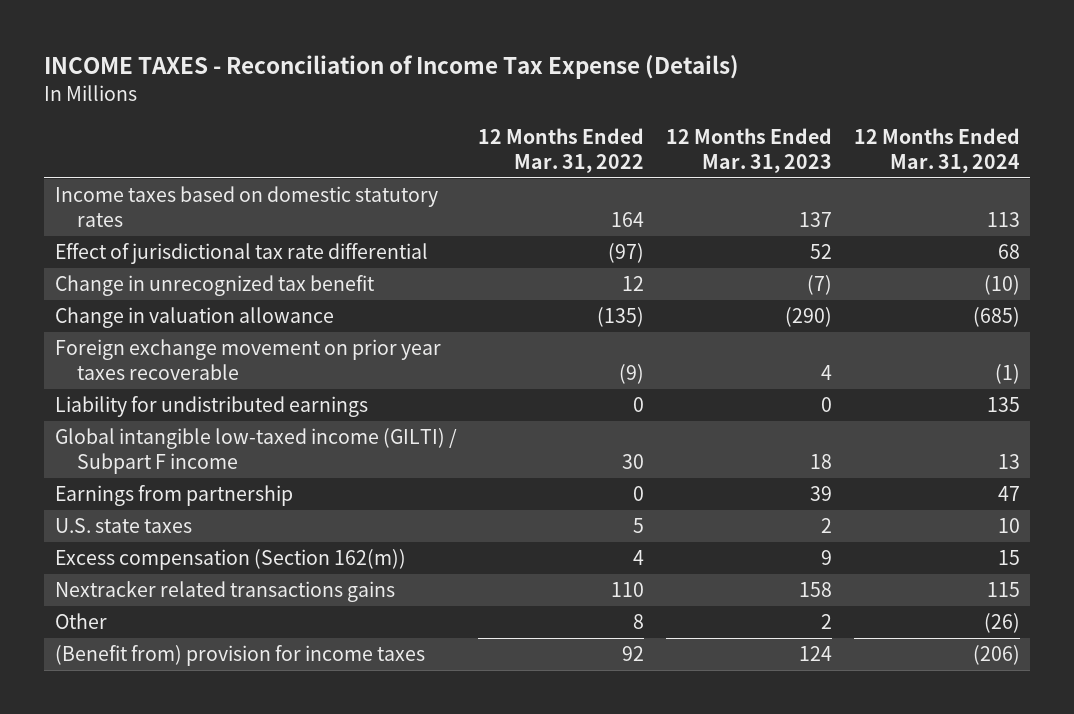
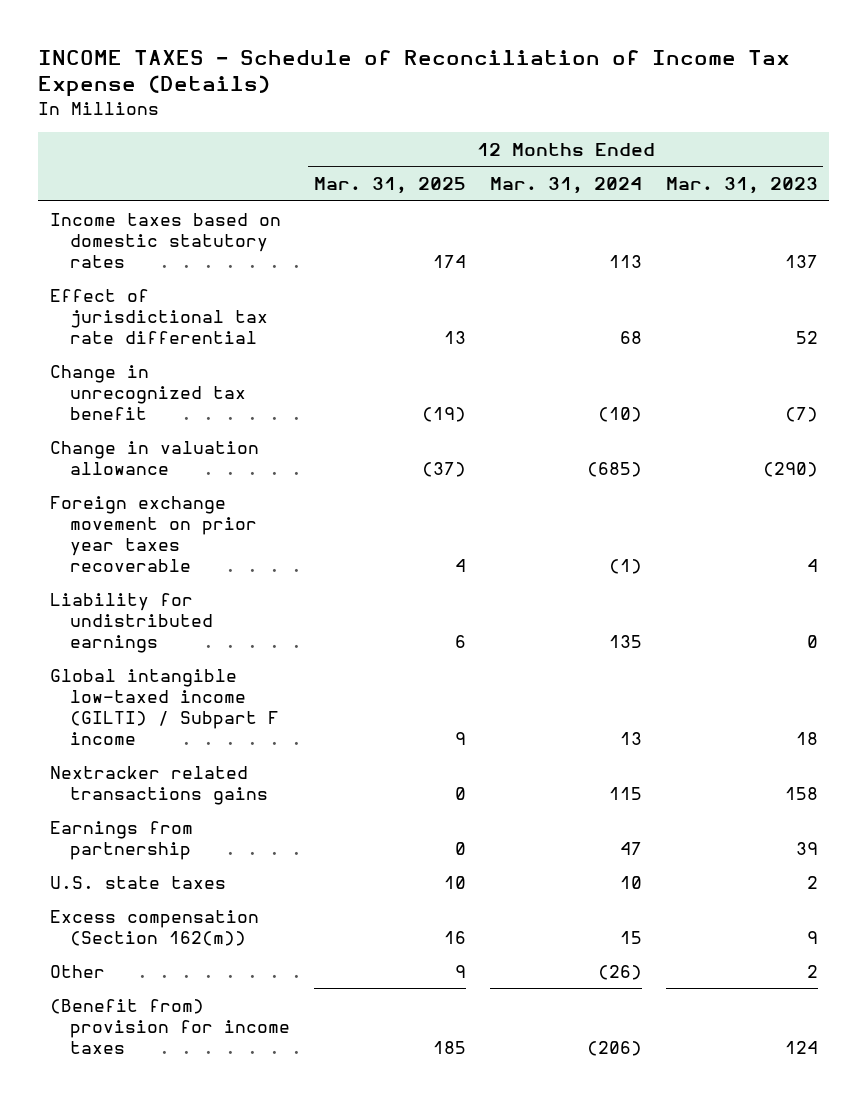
- INCOME TAXES - Reconciliation of Income Tax Expense (Details)
+ INCOME TAXES - Schedule of Reconciliation of Income Tax Expense (Details)
- | 12 Months Ended Mar. 31, 2022 | 12 Months Ended Mar. 31, 2023 | 12 Months Ended Mar. 31, 2024
+ | 12 Months Ended Mar. 31, 2025 | 12 Months Ended Mar. 31, 2024 | 12 Months Ended Mar. 31, 2023
moved up: Nextracker related transactions gains | 0 | 115 | 158

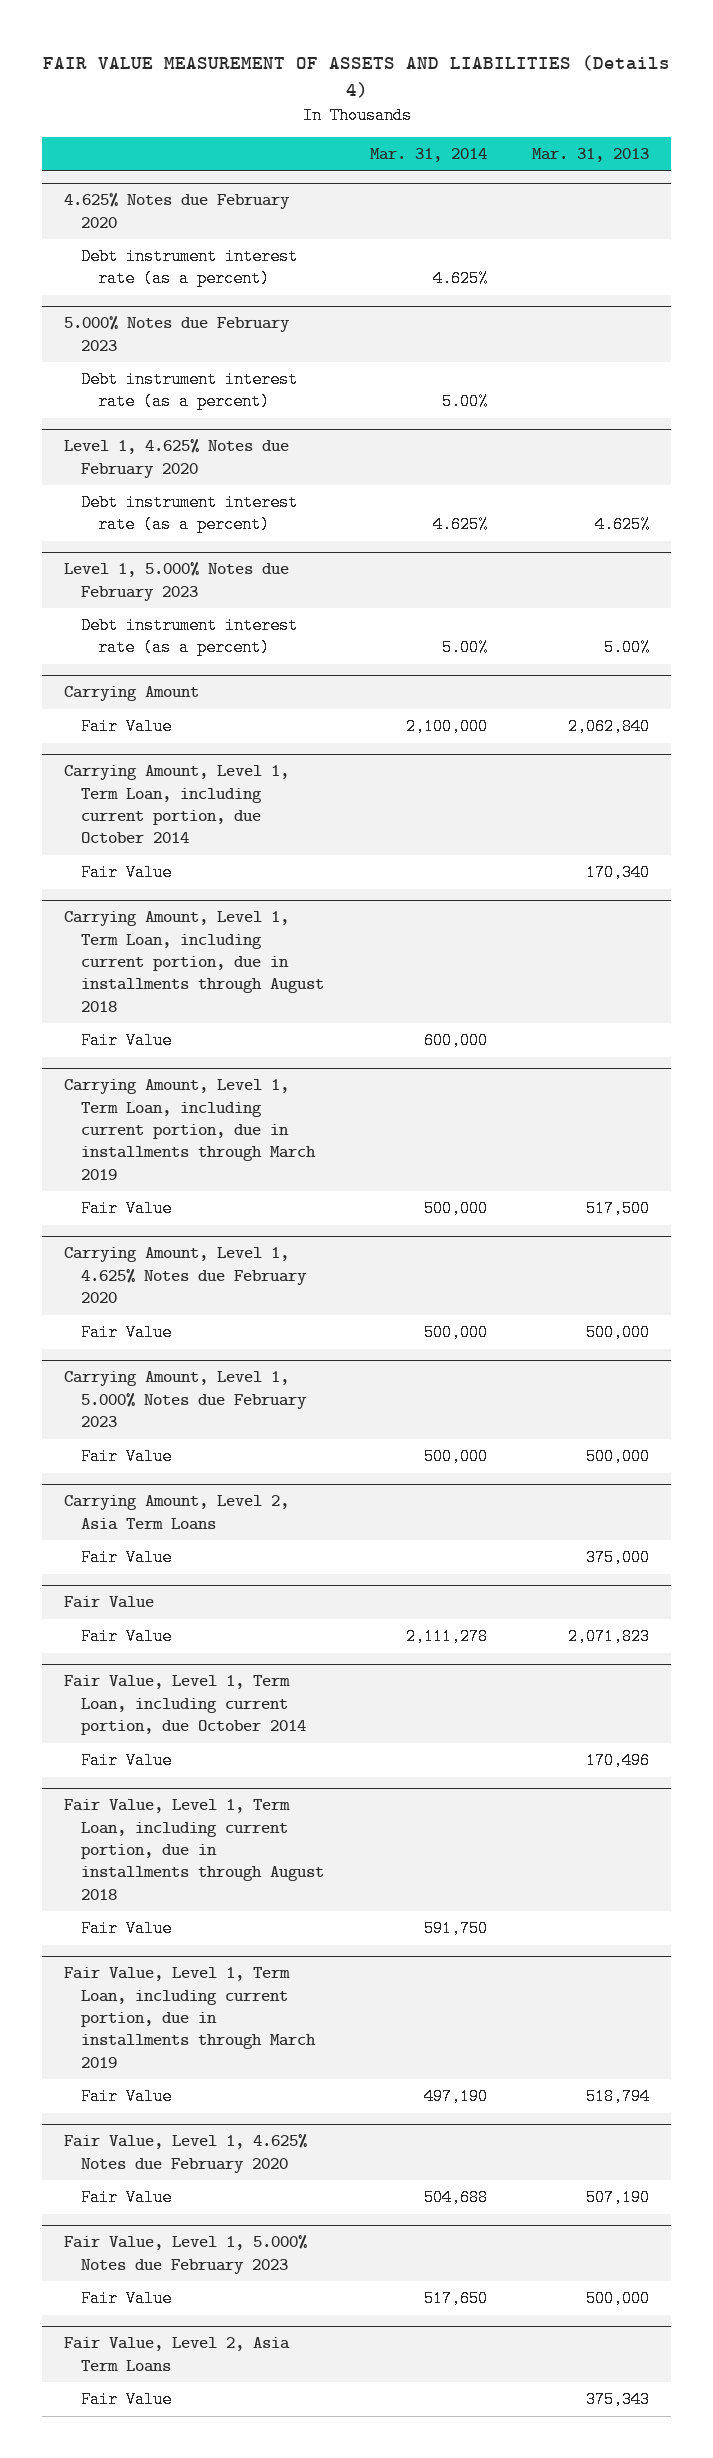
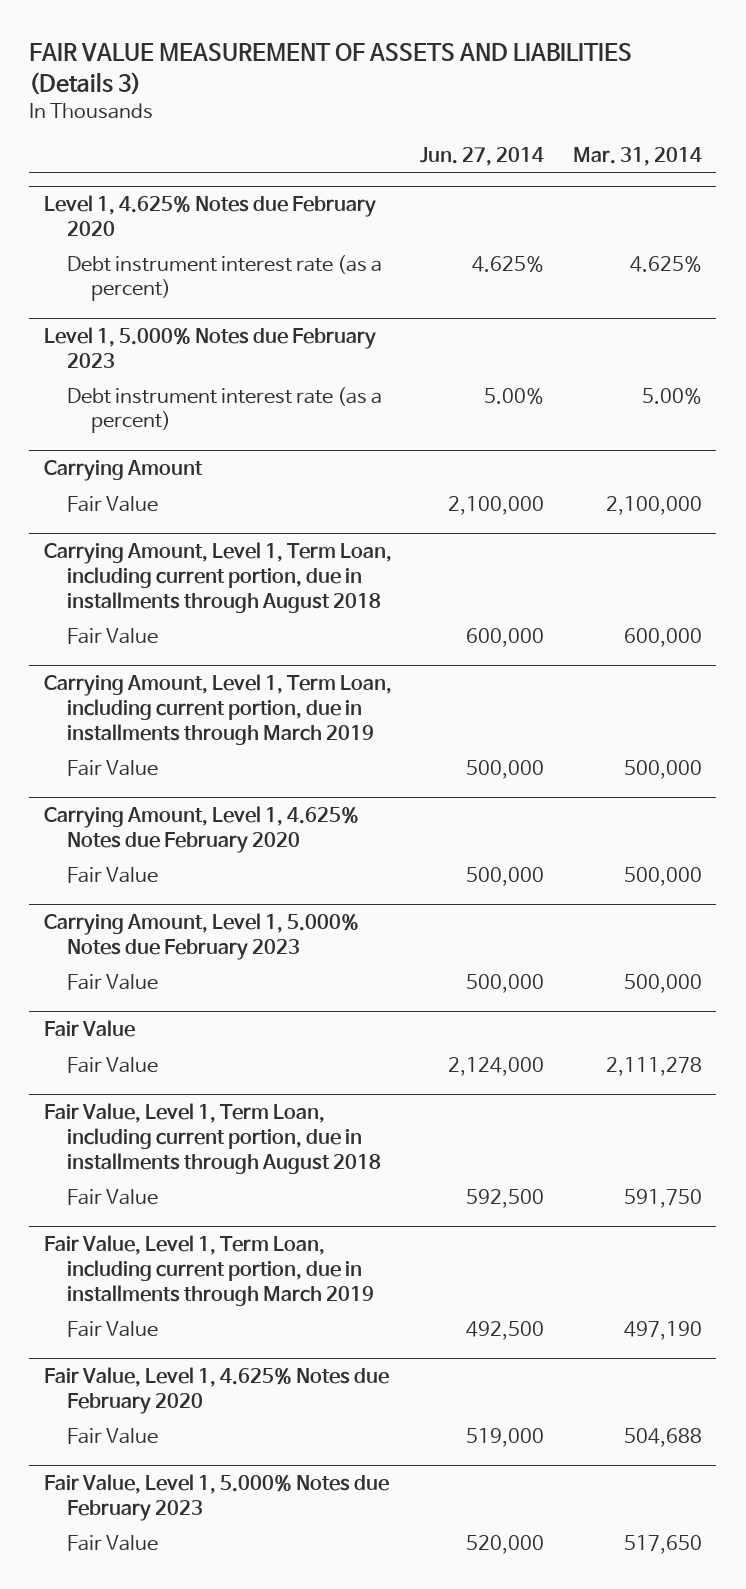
- FAIR VALUE MEASUREMENT OF ASSETS AND LIABILITIES (Details 4)
+ FAIR VALUE MEASUREMENT OF ASSETS AND LIABILITIES (Details 3)
- | Mar. 31, 2014 | Mar. 31, 2013
+ | Jun. 27, 2014 | Mar. 31, 2014
- 4.625% Notes due February 2020
- Debt instrument interest rate (as a percent) | 4.625% |
- 5.000% Notes due February 2023
- Debt instrument interest rate (as a percent) | 5.00% |
- Carrying Amount, Level 1, Term Loan, including current portion, due October 2014
- Fair Value | | 170,340
- Carrying Amount, Level 2, Asia Term Loans
- Fair Value | | 375,000
- Fair Value, Level 1, Term Loan, including current portion, due October 2014
- Fair Value | | 170,496
- Fair Value, Level 2, Asia Term Loans
- Fair Value | | 375,343

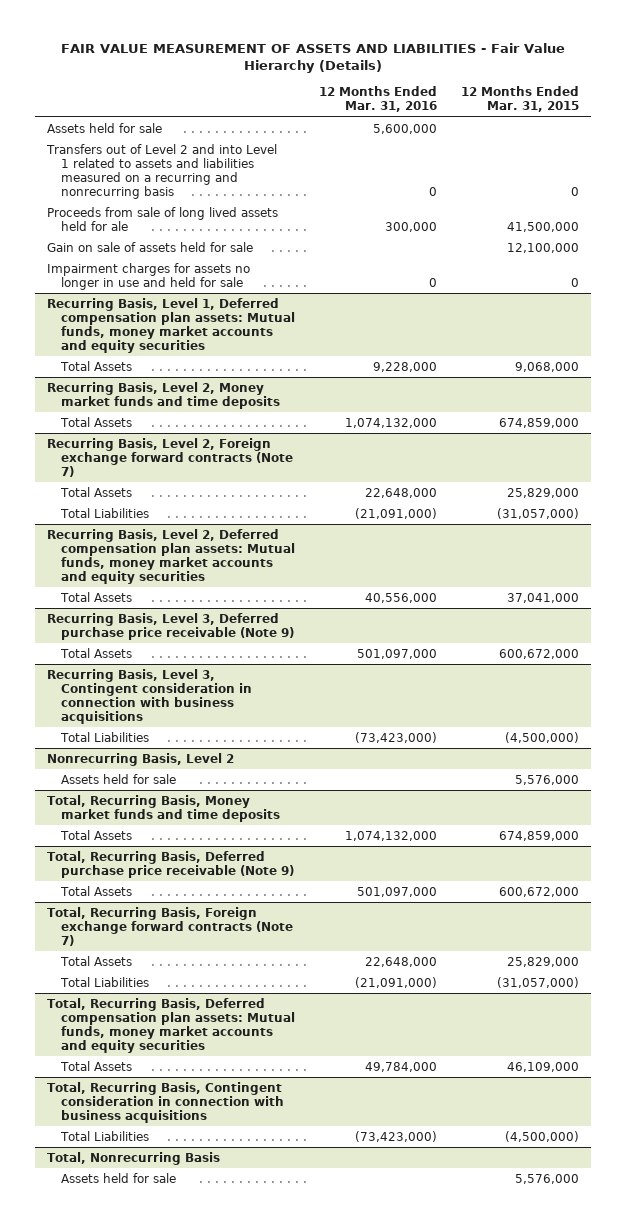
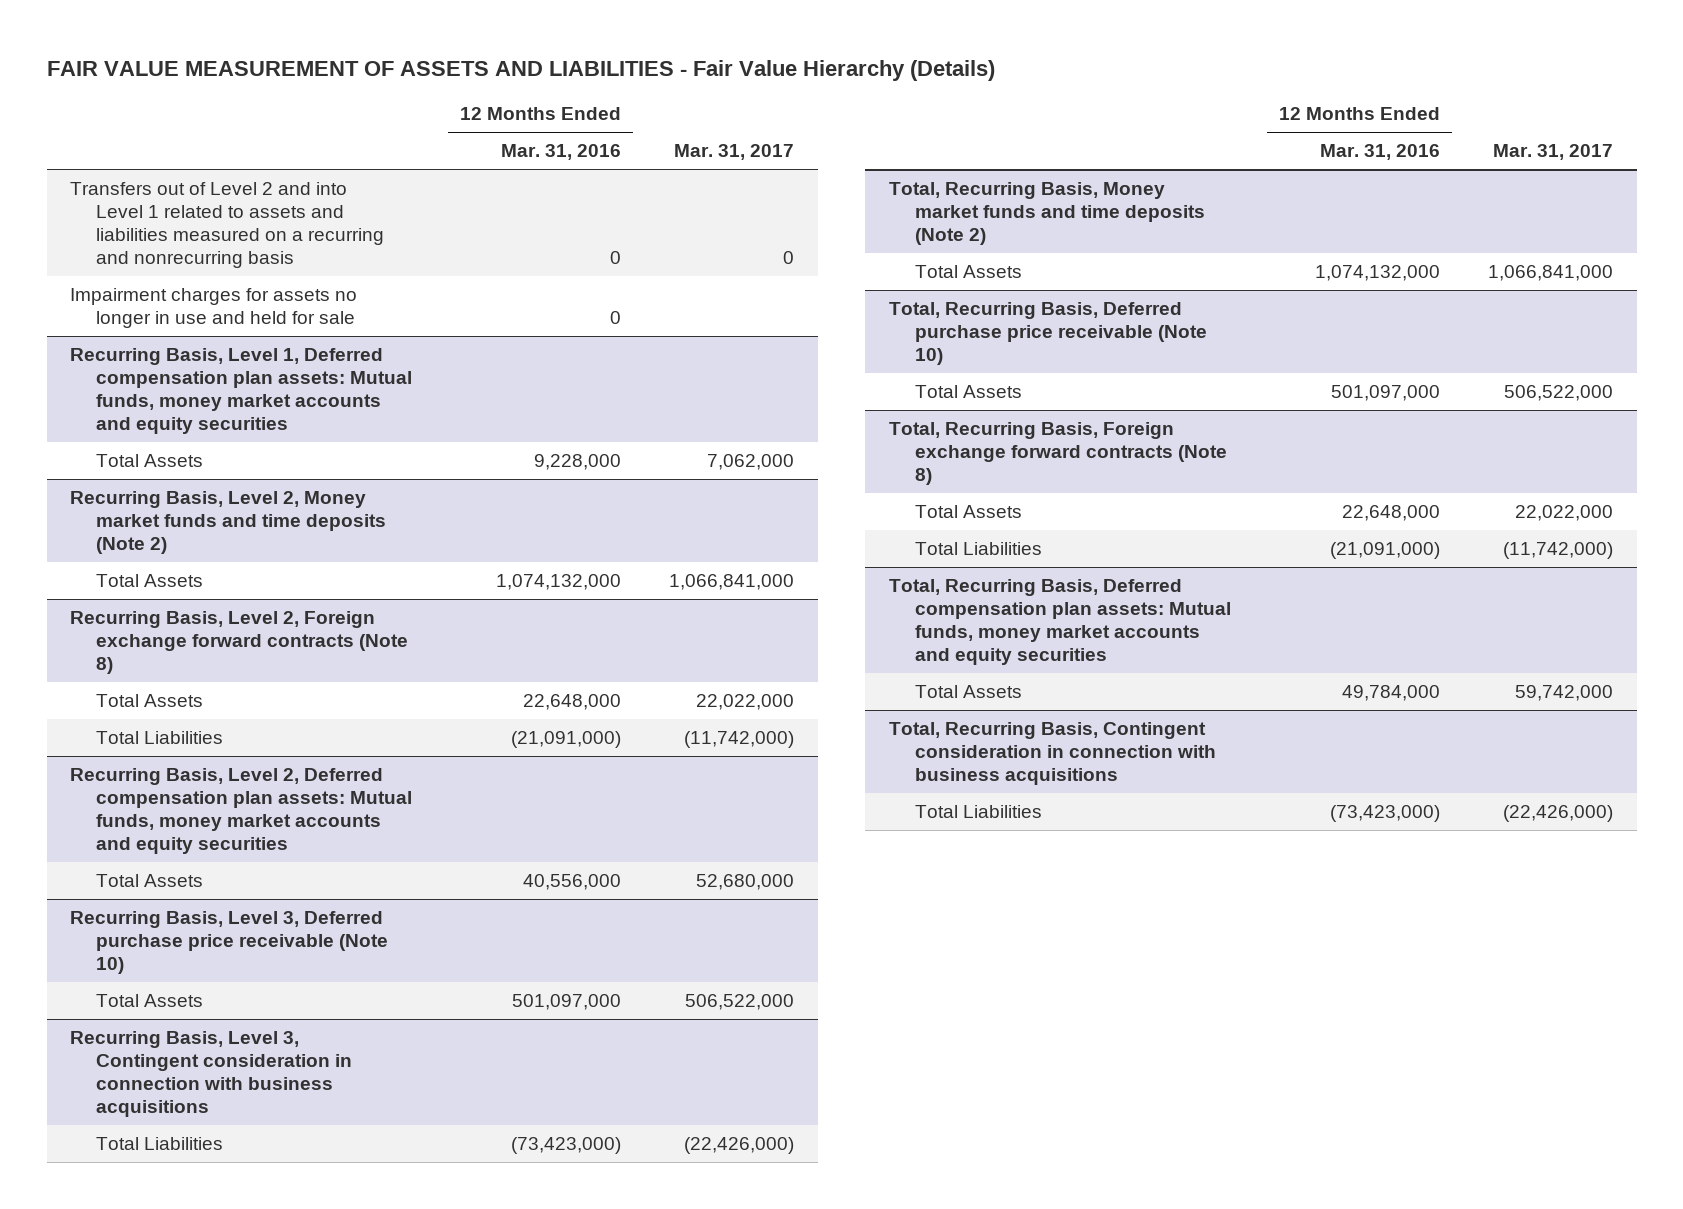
- | 12 Months Ended Mar. 31, 2016 | 12 Months Ended Mar. 31, 2015
+ | 12 Months Ended Mar. 31, 2016 | Mar. 31, 2017
- Assets held for sale | 5,600,000 |
- Proceeds from sale of long lived assets held for ale | 300,000 | 41,500,000
- Gain on sale of assets held for sale | | 12,100,000
- Recurring Basis, Level 2, Money market funds and time deposits
+ Recurring Basis, Level 2, Money market funds and time deposits (Note 2)
- Recurring Basis, Level 2, Foreign exchange forward contracts (Note 7)
+ Recurring Basis, Level 2, Foreign exchange forward contracts (Note 8)
- Recurring Basis, Level 3, Deferred purchase price receivable (Note 9)
+ Recurring Basis, Level 3, Deferred purchase price receivable (Note 10)
- Nonrecurring Basis, Level 2
- Assets held for sale | | 5,576,000
- Total, Recurring Basis, Money market funds and time deposits
+ Total, Recurring Basis, Money market funds and time deposits (Note 2)
- Total, Recurring Basis, Deferred purchase price receivable (Note 9)
+ Total, Recurring Basis, Deferred purchase price receivable (Note 10)
- Total, Recurring Basis, Foreign exchange forward contracts (Note 7)
+ Total, Recurring Basis, Foreign exchange forward contracts (Note 8)
- Total, Nonrecurring Basis
- Assets held for sale | | 5,576,000

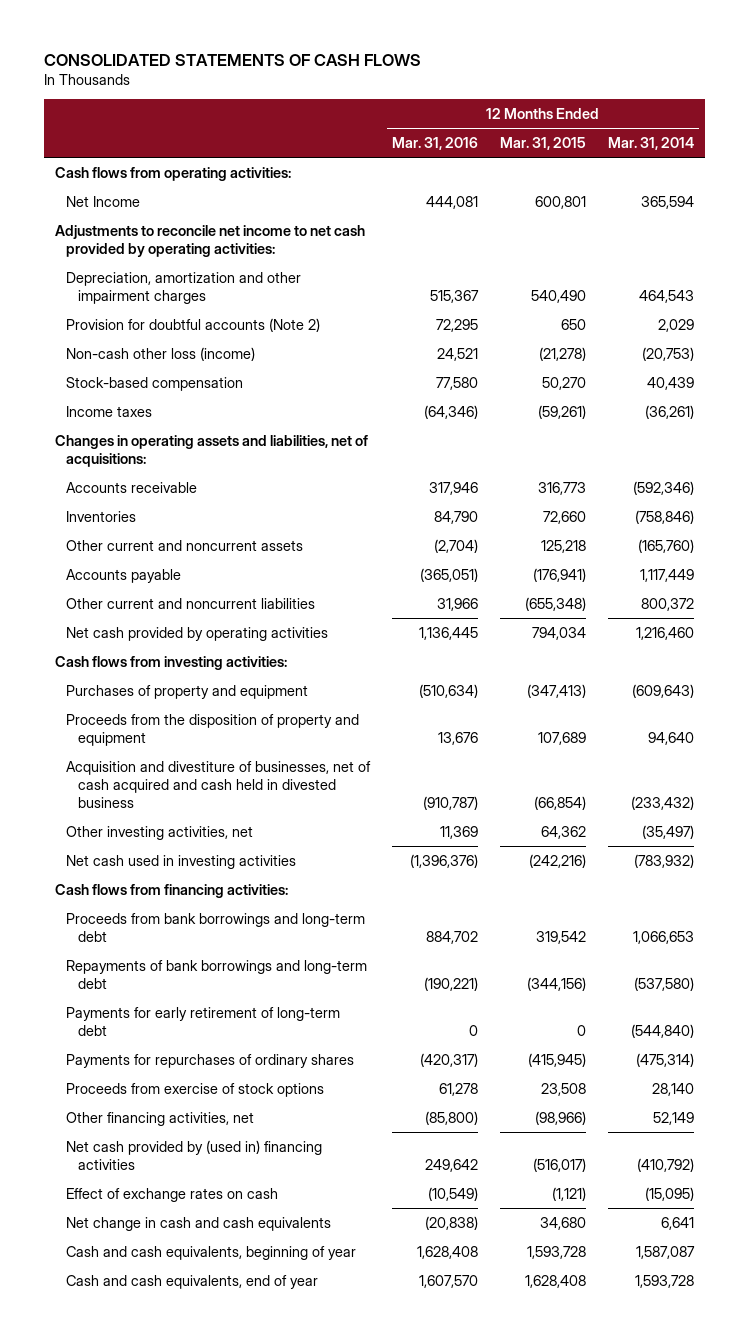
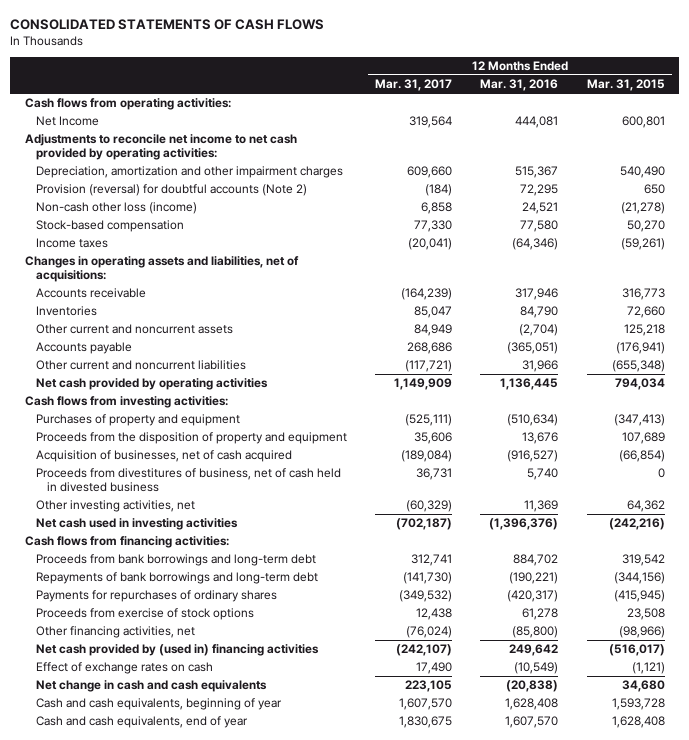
- | 12 Months Ended Mar. 31, 2016 | 12 Months Ended Mar. 31, 2015 | 12 Months Ended Mar. 31, 2014
+ | 12 Months Ended Mar. 31, 2017 | 12 Months Ended Mar. 31, 2016 | 12 Months Ended Mar. 31, 2015
- Provision for doubtful accounts (Note 2) | 72,295 | 650 | 2,029
+ Provision (reversal) for doubtful accounts (Note 2) | (184) | 72,295 | 650
- Acquisition and divestiture of businesses, net of cash acquired and cash held in divested business | (910,787) | (66,854) | (233,432)
+ Acquisition of businesses, net of cash acquired | (189,084) | (916,527) | (66,854)
+ Proceeds from divestitures of business, net of cash held in divested business | 36,731 | 5,740 | 0
- Payments for early retirement of long-term debt | 0 | 0 | (544,840)

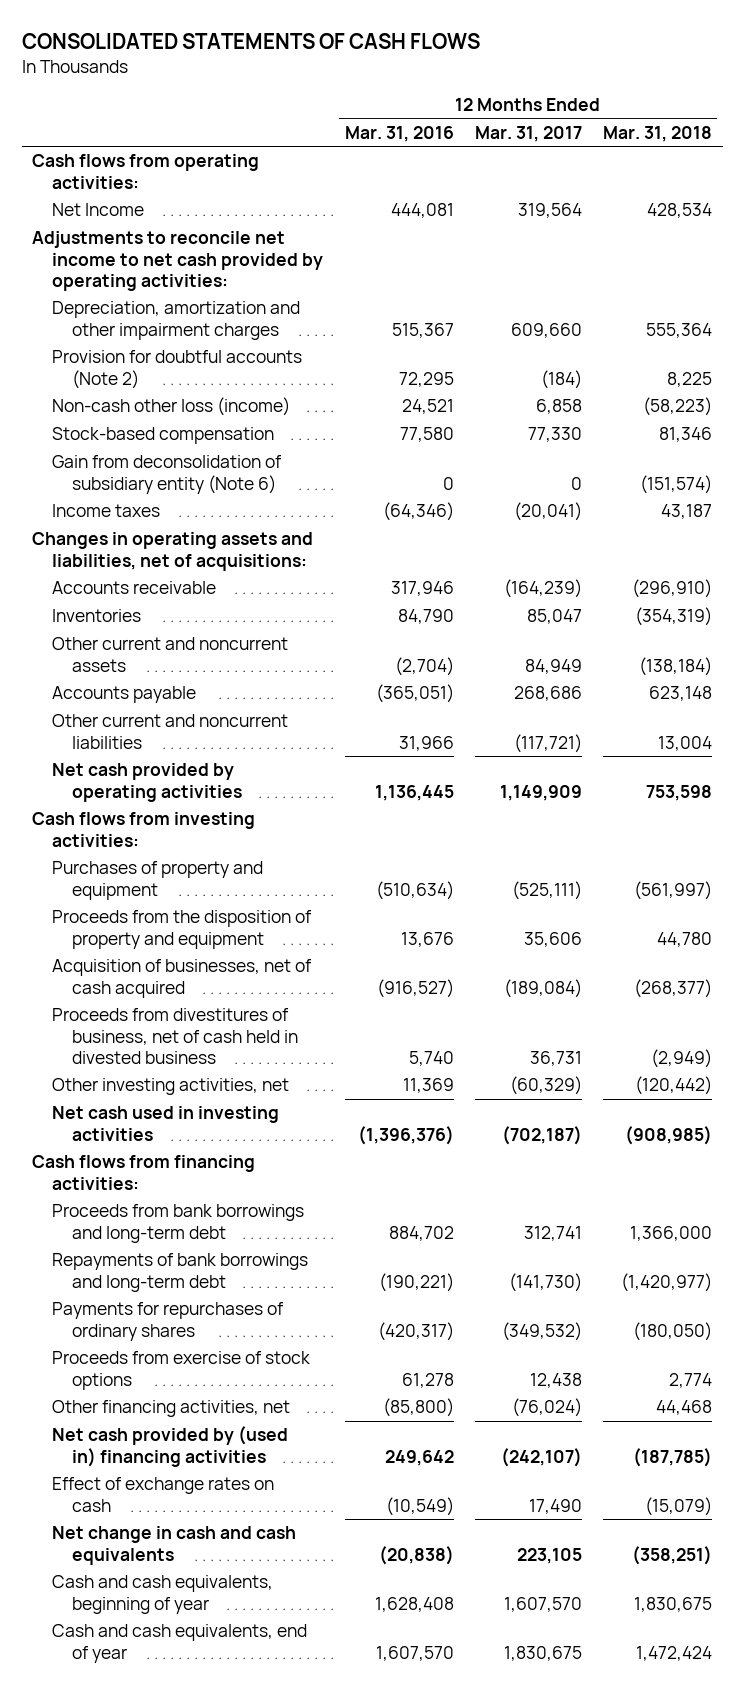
- | 12 Months Ended Mar. 31, 2017 | 12 Months Ended Mar. 31, 2016 | 12 Months Ended Mar. 31, 2015
+ | 12 Months Ended Mar. 31, 2016 | 12 Months Ended Mar. 31, 2017 | 12 Months Ended Mar. 31, 2018
- Provision (reversal) for doubtful accounts (Note 2) | (184) | 72,295 | 650
+ Provision for doubtful accounts (Note 2) | 72,295 | (184) | 8,225
+ Gain from deconsolidation of subsidiary entity (Note 6) | 0 | 0 | (151,574)

